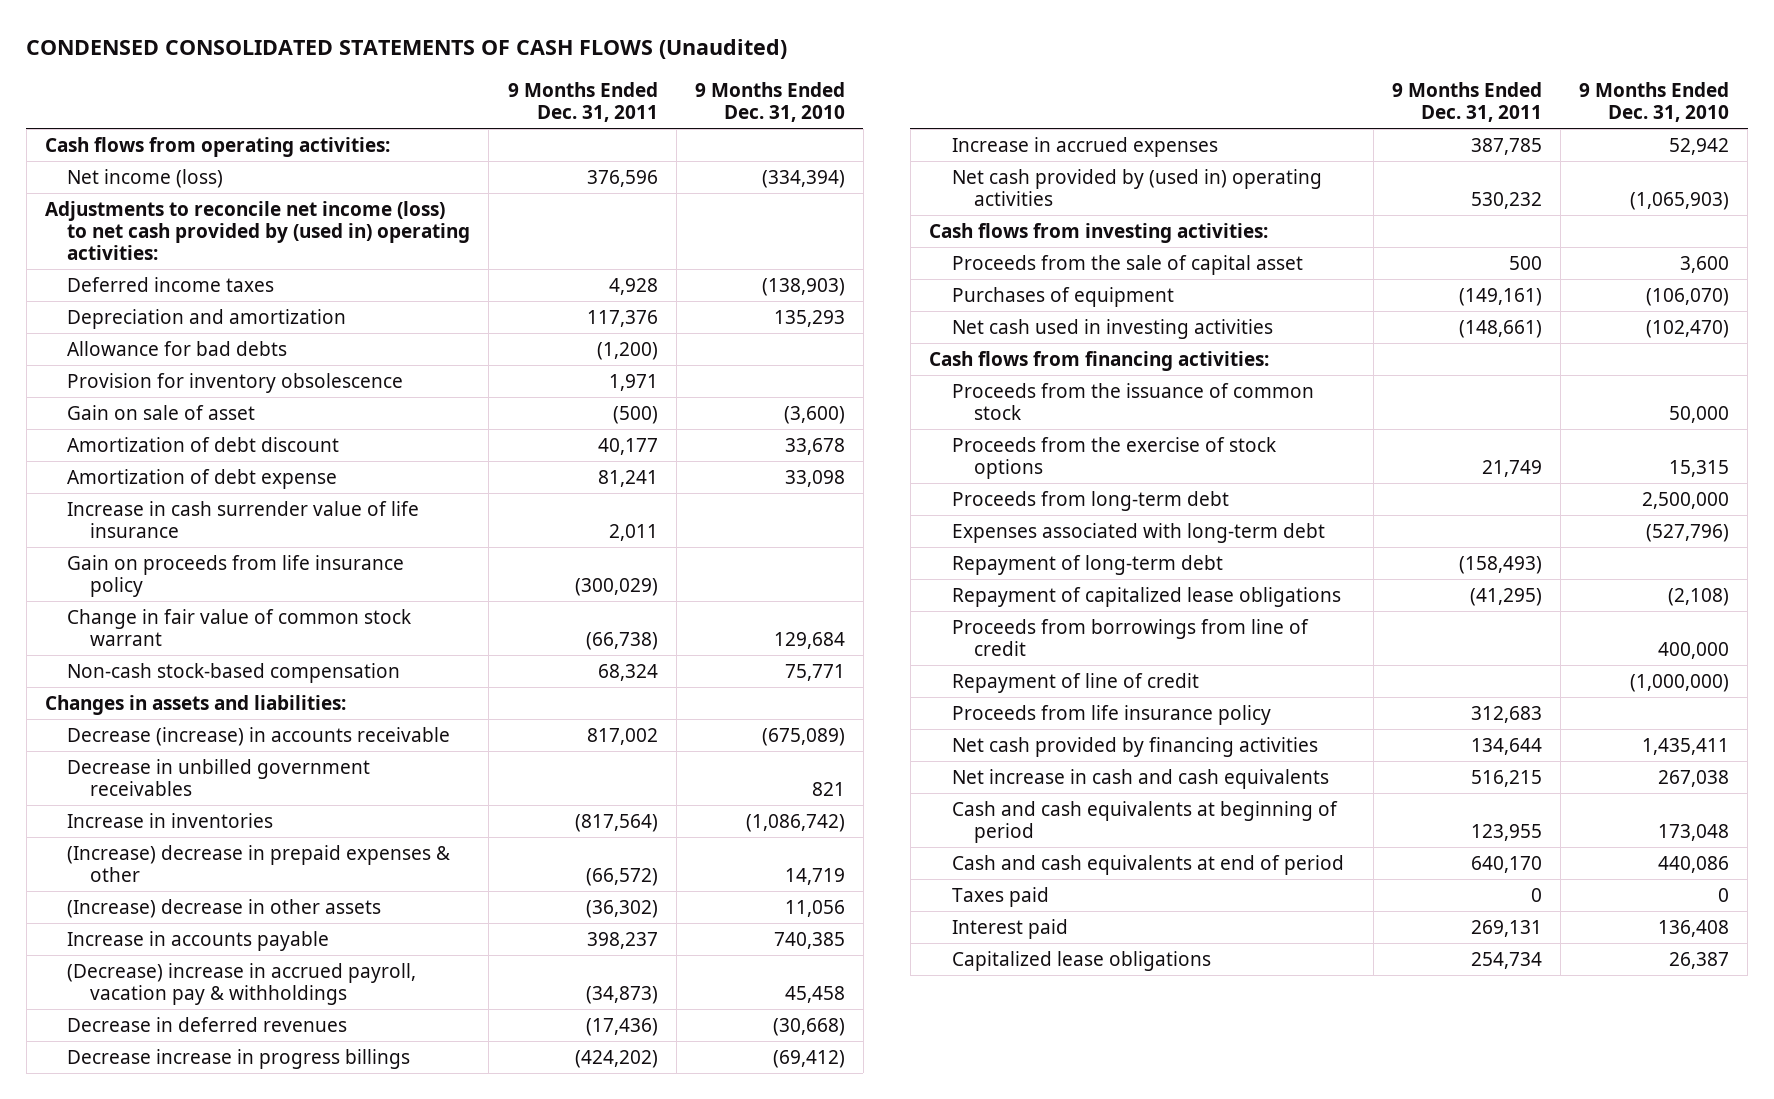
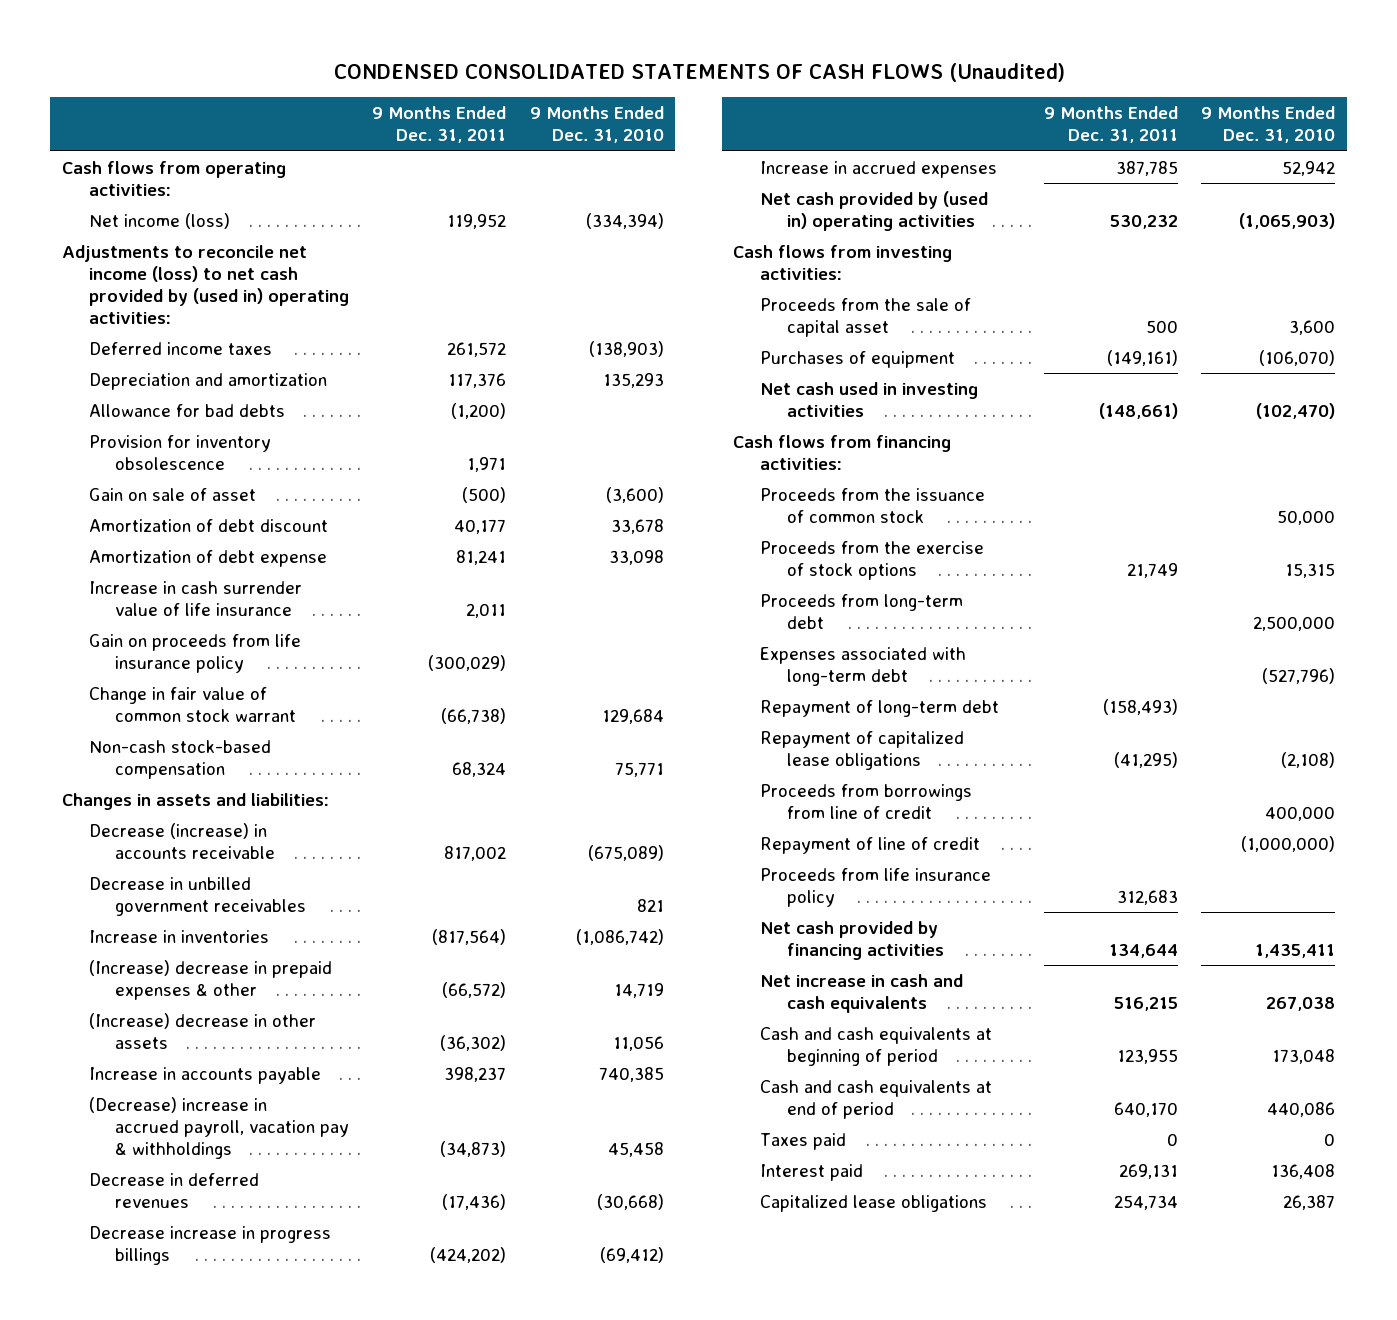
- Net income (loss) | 376,596 | (334,394)
+ Net income (loss) | 119,952 | (334,394)
- Deferred income taxes | 4,928 | (138,903)
+ Deferred income taxes | 261,572 | (138,903)

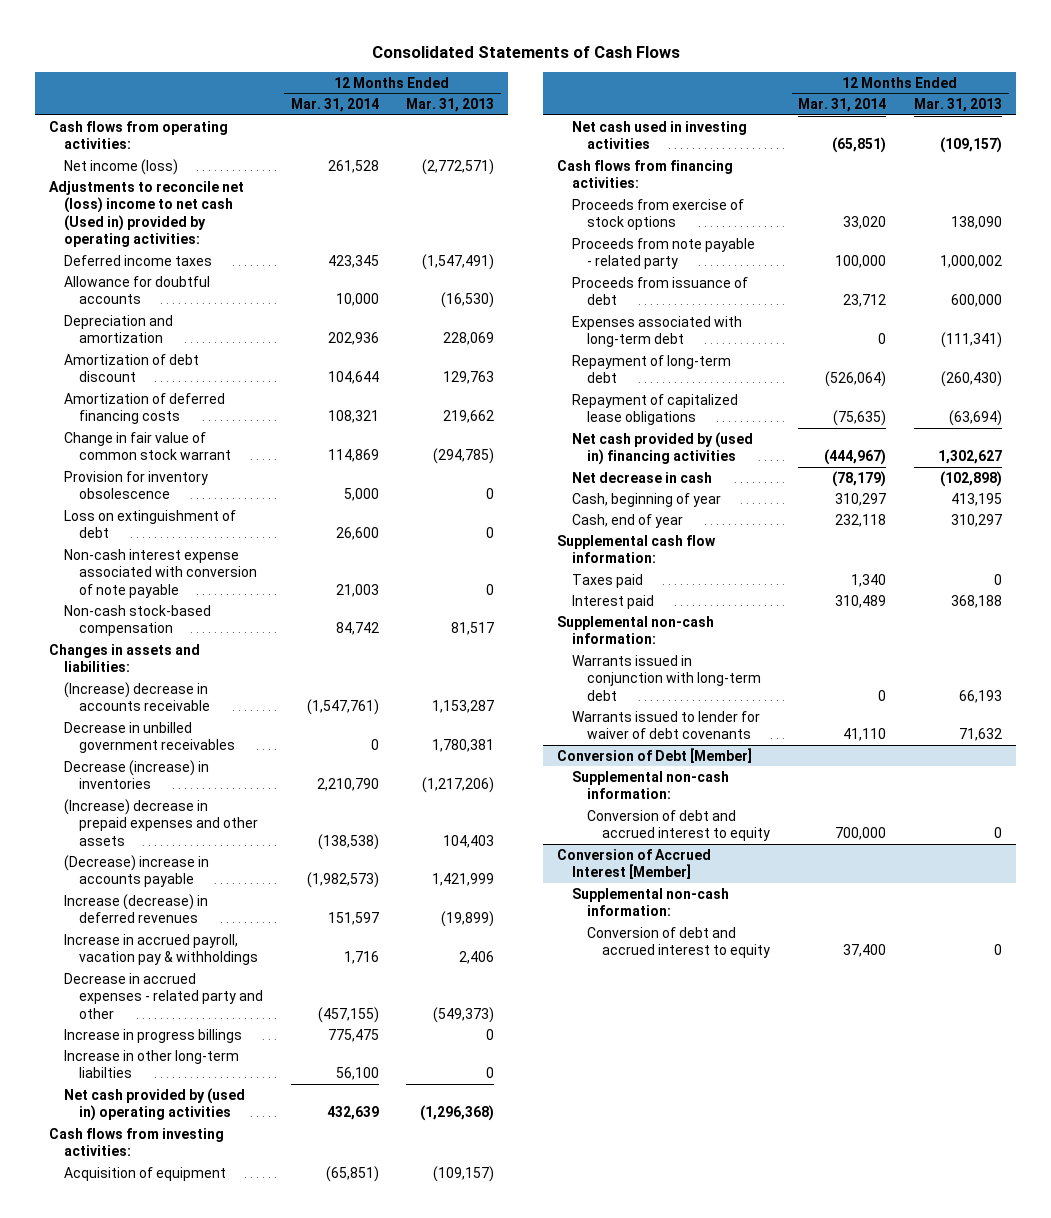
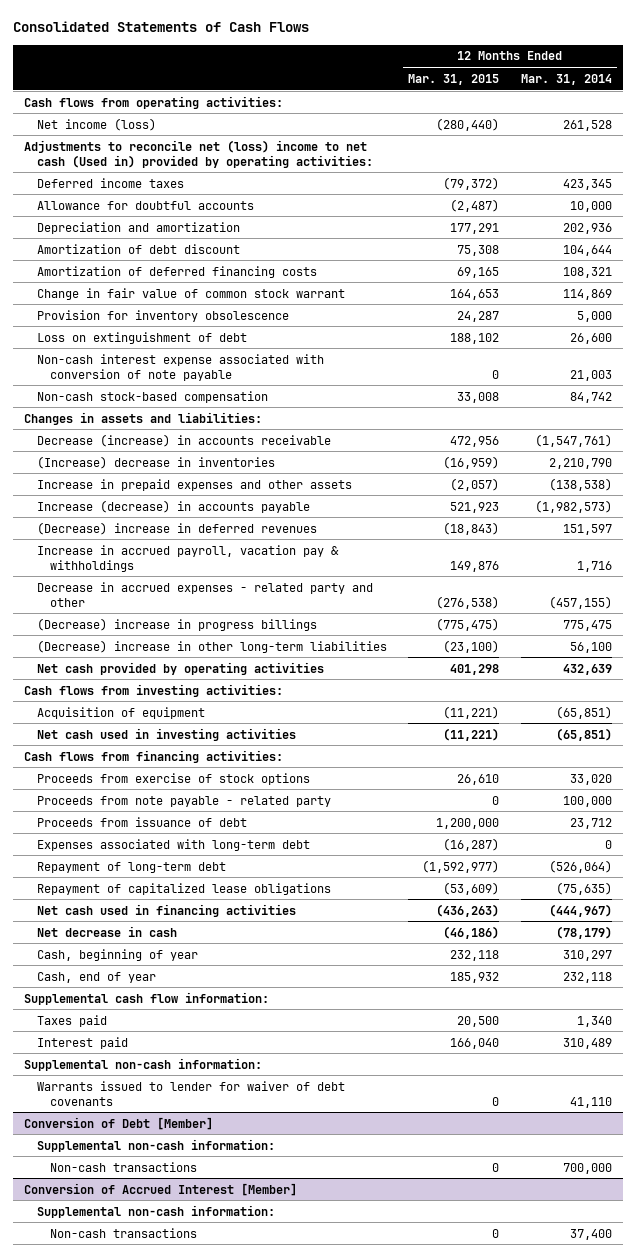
- | 12 Months Ended Mar. 31, 2014 | 12 Months Ended Mar. 31, 2013
+ | 12 Months Ended Mar. 31, 2015 | 12 Months Ended Mar. 31, 2014
- (Increase) decrease in accounts receivable | (1,547,761) | 1,153,287
- Decrease in unbilled government receivables | 0 | 1,780,381
- Decrease (increase) in inventories | 2,210,790 | (1,217,206)
- (Increase) decrease in prepaid expenses and other assets | (138,538) | 104,403
- (Decrease) increase in accounts payable | (1,982,573) | 1,421,999
- Increase (decrease) in deferred revenues | 151,597 | (19,899)
+ Decrease (increase) in accounts receivable | 472,956 | (1,547,761)
+ (Increase) decrease in inventories | (16,959) | 2,210,790
+ Increase in prepaid expenses and other assets | (2,057) | (138,538)
+ Increase (decrease) in accounts payable | 521,923 | (1,982,573)
+ (Decrease) increase in deferred revenues | (18,843) | 151,597
- Increase in progress billings | 775,475 | 0
- Increase in other long-term liabilties | 56,100 | 0
- Net cash provided by (used in) operating activities | 432,639 | (1,296,368)
+ (Decrease) increase in progress billings | (775,475) | 775,475
+ (Decrease) increase in other long-term liabilities | (23,100) | 56,100
+ Net cash provided by operating activities | 401,298 | 432,639
- Net cash provided by (used in) financing activities | (444,967) | 1,302,627
+ Net cash used in financing activities | (436,263) | (444,967)
- Warrants issued in conjunction with long-term debt | 0 | 66,193
@ Conversion of Debt [Member]
- Conversion of debt and accrued interest to equity | 700,000 | 0
+ Non-cash transactions | 0 | 700,000
@ Conversion of Accrued Interest [Member]
- Conversion of debt and accrued interest to equity | 37,400 | 0
+ Non-cash transactions | 0 | 37,400

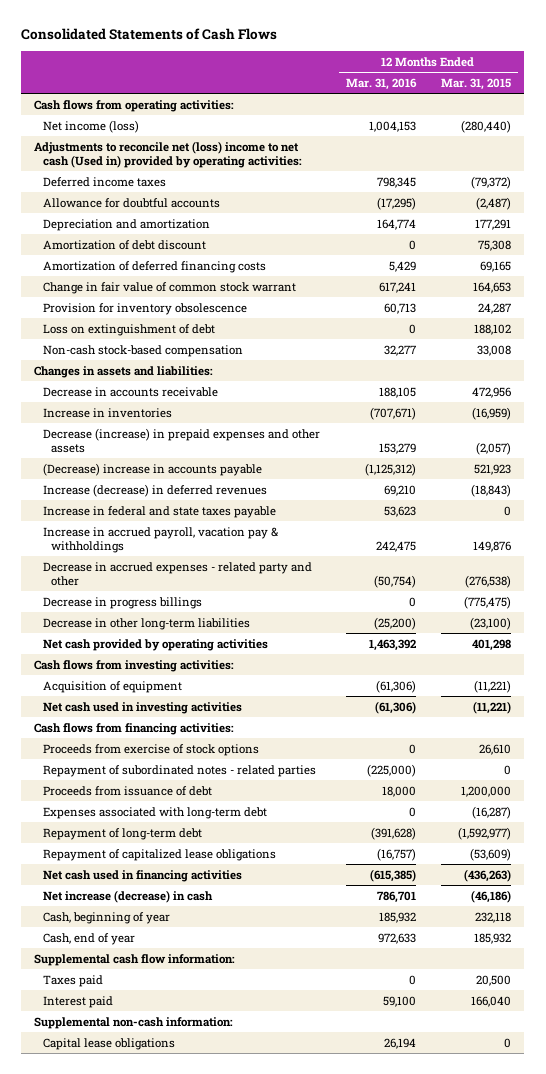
- | 12 Months Ended Mar. 31, 2015 | 12 Months Ended Mar. 31, 2014
+ | 12 Months Ended Mar. 31, 2016 | 12 Months Ended Mar. 31, 2015
- Non-cash interest expense associated with conversion of note payable | 0 | 21,003
- Decrease (increase) in accounts receivable | 472,956 | (1,547,761)
- (Increase) decrease in inventories | (16,959) | 2,210,790
- Increase in prepaid expenses and other assets | (2,057) | (138,538)
- Increase (decrease) in accounts payable | 521,923 | (1,982,573)
- (Decrease) increase in deferred revenues | (18,843) | 151,597
+ Decrease in accounts receivable | 188,105 | 472,956
+ Increase in inventories | (707,671) | (16,959)
+ Decrease (increase) in prepaid expenses and other assets | 153,279 | (2,057)
+ (Decrease) increase in accounts payable | (1,125,312) | 521,923
+ Increase (decrease) in deferred revenues | 69,210 | (18,843)
+ Increase in federal and state taxes payable | 53,623 | 0
- (Decrease) increase in progress billings | (775,475) | 775,475
- (Decrease) increase in other long-term liabilities | (23,100) | 56,100
+ Decrease in progress billings | 0 | (775,475)
+ Decrease in other long-term liabilities | (25,200) | (23,100)
- Proceeds from note payable - related party | 0 | 100,000
+ Repayment of subordinated notes - related parties | (225,000) | 0
- Net decrease in cash | (46,186) | (78,179)
+ Net increase (decrease) in cash | 786,701 | (46,186)
- Warrants issued to lender for waiver of debt covenants | 0 | 41,110
- Conversion of Debt [Member]
- Supplemental non-cash information:
- Non-cash transactions | 0 | 700,000
- Conversion of Accrued Interest [Member]
- Supplemental non-cash information:
- Non-cash transactions | 0 | 37,400
+ Capital lease obligations | 26,194 | 0

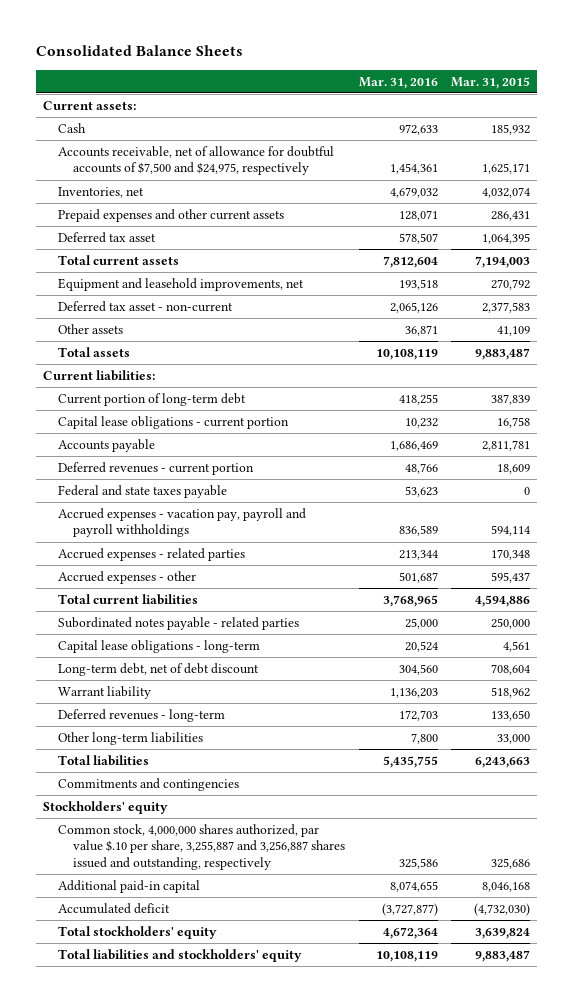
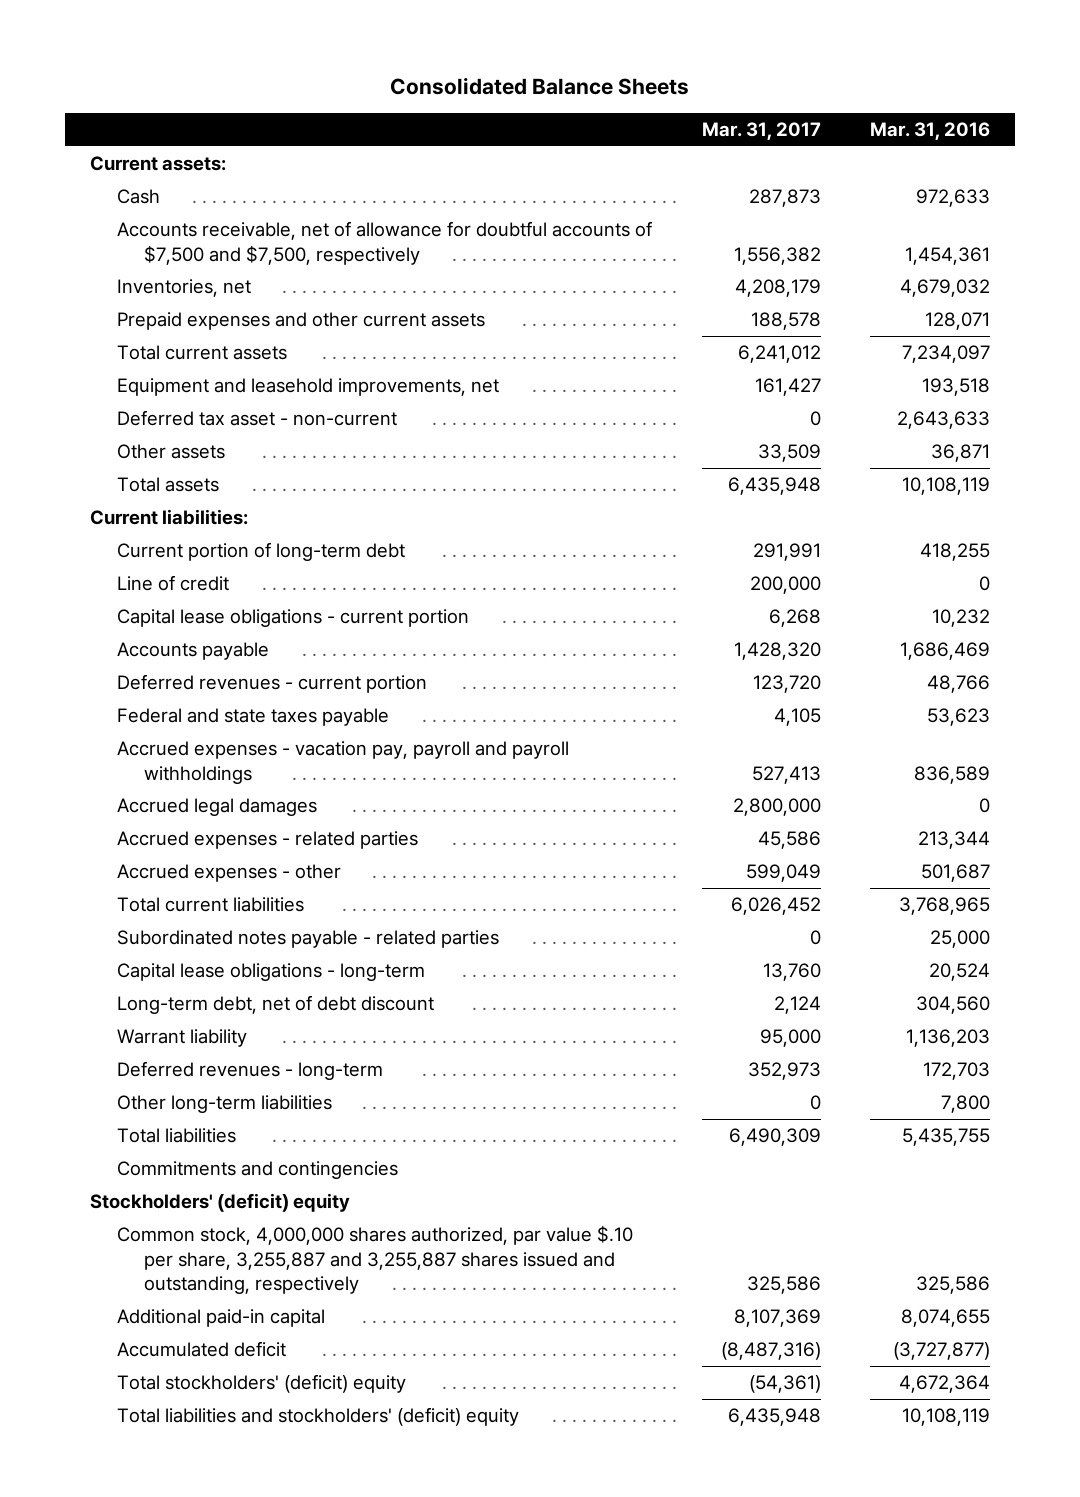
- | Mar. 31, 2016 | Mar. 31, 2015
+ | Mar. 31, 2017 | Mar. 31, 2016
- Accounts receivable, net of allowance for doubtful accounts of $7,500 and $24,975, respectively | 1,454,361 | 1,625,171
+ Accounts receivable, net of allowance for doubtful accounts of $7,500 and $7,500, respectively | 1,556,382 | 1,454,361
- Deferred tax asset | 578,507 | 1,064,395
- Total current assets | 7,812,604 | 7,194,003
+ Total current assets | 6,241,012 | 7,234,097
- Deferred tax asset - non-current | 2,065,126 | 2,377,583
+ Deferred tax asset - non-current | 0 | 2,643,633
+ Line of credit | 200,000 | 0
+ Accrued legal damages | 2,800,000 | 0
- Stockholders' equity
- Common stock, 4,000,000 shares authorized, par value $.10 per share, 3,255,887 and 3,256,887 shares issued and outstanding, respectively | 325,586 | 325,686
+ Stockholders' (deficit) equity
+ Common stock, 4,000,000 shares authorized, par value $.10 per share, 3,255,887 and 3,255,887 shares issued and outstanding, respectively | 325,586 | 325,586
- Total stockholders' equity | 4,672,364 | 3,639,824
- Total liabilities and stockholders' equity | 10,108,119 | 9,883,487
+ Total stockholders' (deficit) equity | (54,361) | 4,672,364
+ Total liabilities and stockholders' (deficit) equity | 6,435,948 | 10,108,119

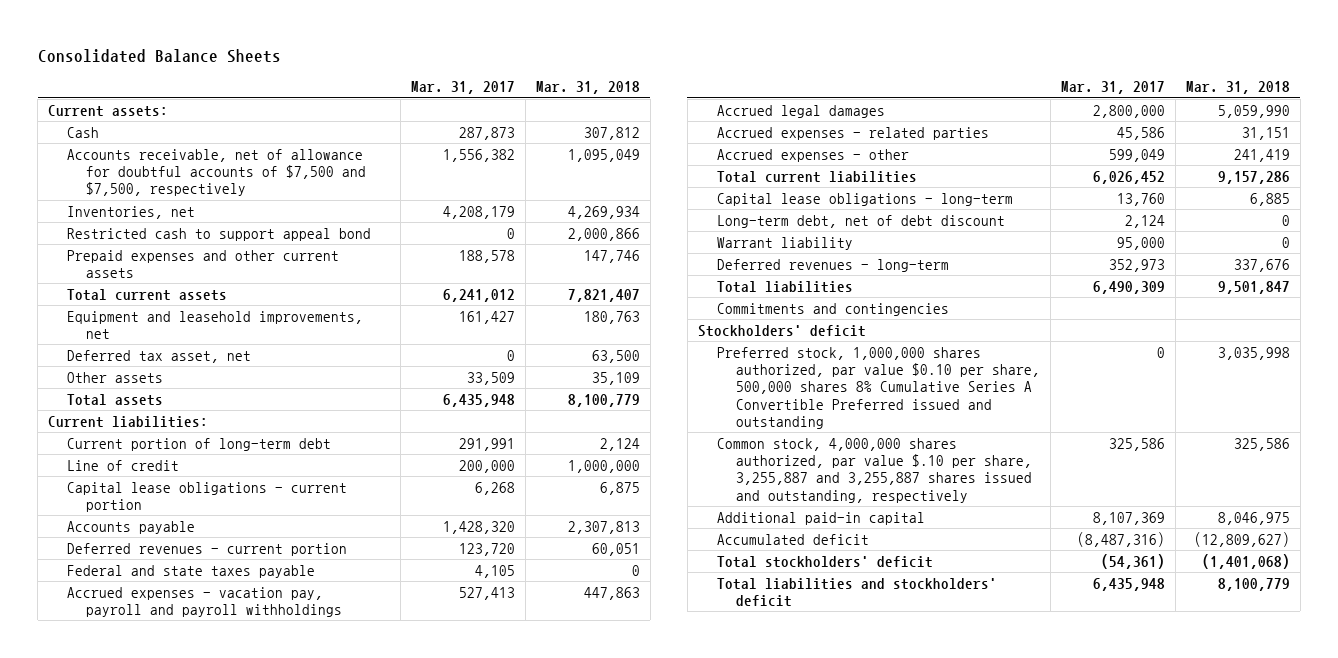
- | Mar. 31, 2017 | Mar. 31, 2016
+ | Mar. 31, 2017 | Mar. 31, 2018
+ Restricted cash to support appeal bond | 0 | 2,000,866
- Deferred tax asset - non-current | 0 | 2,643,633
+ Deferred tax asset, net | 0 | 63,500
- Subordinated notes payable - related parties | 0 | 25,000
- Other long-term liabilities | 0 | 7,800
- Stockholders' (deficit) equity
+ Stockholders' deficit
+ Preferred stock, 1,000,000 shares authorized, par value $0.10 per share, 500,000 shares 8% Cumulative Series A Convertible Preferred issued and outstanding | 0 | 3,035,998
- Total stockholders' (deficit) equity | (54,361) | 4,672,364
- Total liabilities and stockholders' (deficit) equity | 6,435,948 | 10,108,119
+ Total stockholders' deficit | (54,361) | (1,401,068)
+ Total liabilities and stockholders' deficit | 6,435,948 | 8,100,779

